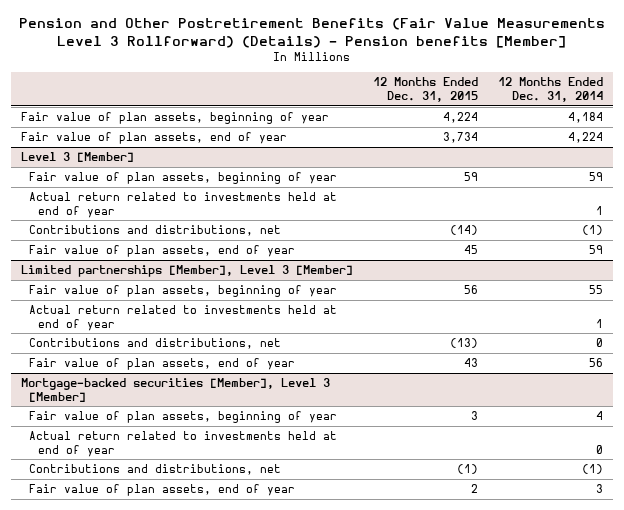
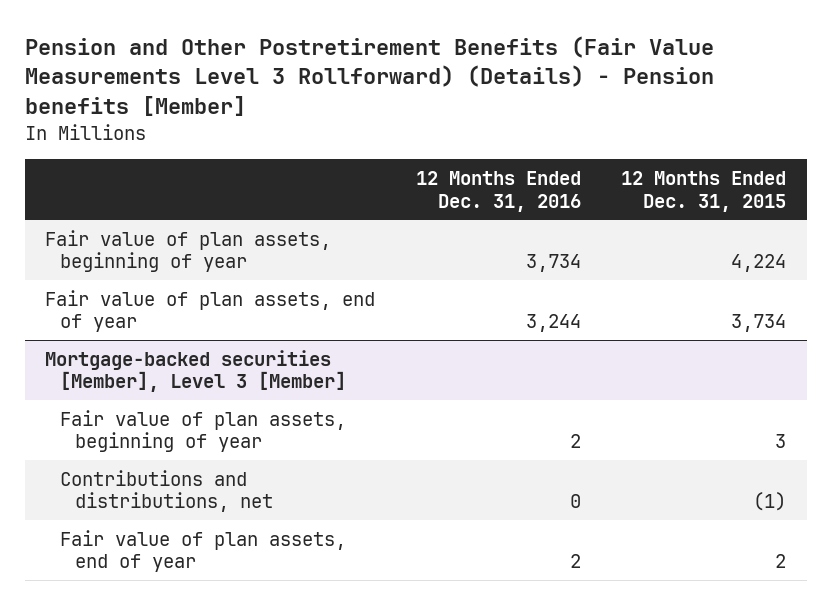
- | 12 Months Ended Dec. 31, 2015 | 12 Months Ended Dec. 31, 2014
+ | 12 Months Ended Dec. 31, 2016 | 12 Months Ended Dec. 31, 2015
- Level 3 [Member]
- Fair value of plan assets, beginning of year | 59 | 59
- Actual return related to investments held at end of year | | 1
- Contributions and distributions, net | (14) | (1)
- Fair value of plan assets, end of year | 45 | 59
- Limited partnerships [Member], Level 3 [Member]
- Fair value of plan assets, beginning of year | 56 | 55
- Actual return related to investments held at end of year | | 1
- Contributions and distributions, net | (13) | 0
- Fair value of plan assets, end of year | 43 | 56
@ Mortgage-backed securities [Member], Level 3 [Member]
- Actual return related to investments held at end of year | | 0

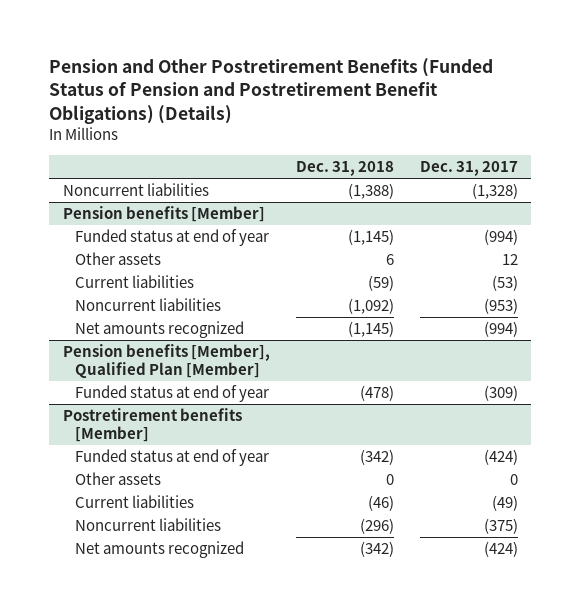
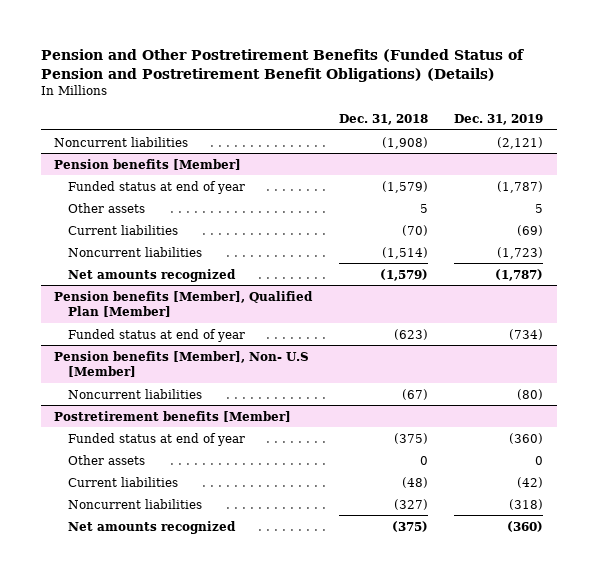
- | Dec. 31, 2018 | Dec. 31, 2017
+ | Dec. 31, 2018 | Dec. 31, 2019
- Noncurrent liabilities | (1,388) | (1,328)
+ Noncurrent liabilities | (1,908) | (2,121)
@ Pension benefits [Member]
- Funded status at end of year | (1,145) | (994)
- Other assets | 6 | 12
- Current liabilities | (59) | (53)
- Noncurrent liabilities | (1,092) | (953)
- Net amounts recognized | (1,145) | (994)
+ Funded status at end of year | (1,579) | (1,787)
+ Other assets | 5 | 5
+ Current liabilities | (70) | (69)
+ Noncurrent liabilities | (1,514) | (1,723)
+ Net amounts recognized | (1,579) | (1,787)
@ Pension benefits [Member], Qualified Plan [Member]
- Funded status at end of year | (478) | (309)
+ Funded status at end of year | (623) | (734)
+ Pension benefits [Member], Non- U.S [Member]
+ Noncurrent liabilities | (67) | (80)
@ Postretirement benefits [Member]
- Funded status at end of year | (342) | (424)
+ Funded status at end of year | (375) | (360)
- Current liabilities | (46) | (49)
- Noncurrent liabilities | (296) | (375)
- Net amounts recognized | (342) | (424)
+ Current liabilities | (48) | (42)
+ Noncurrent liabilities | (327) | (318)
+ Net amounts recognized | (375) | (360)

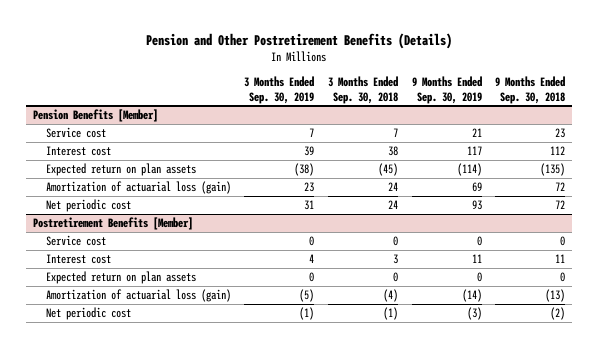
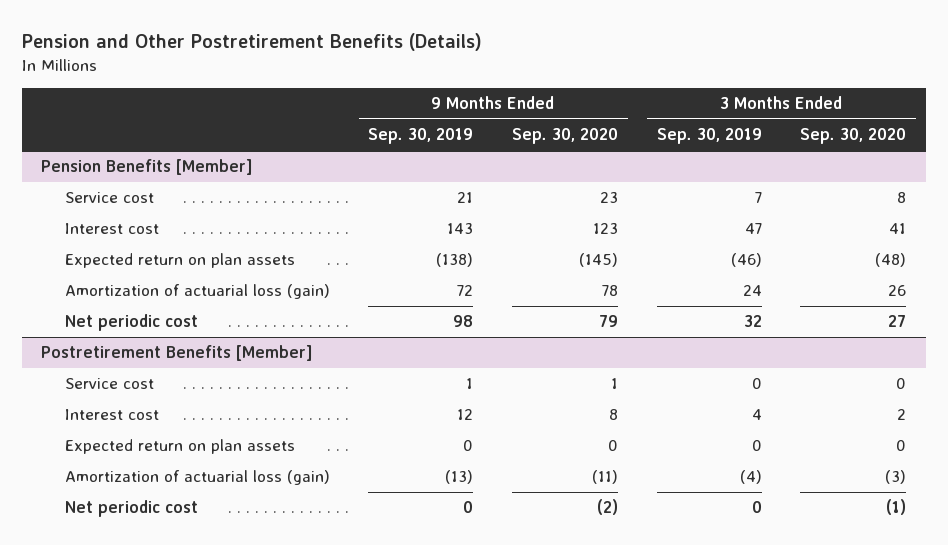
- | 3 Months Ended Sep. 30, 2019 | 3 Months Ended Sep. 30, 2018 | 9 Months Ended Sep. 30, 2019 | 9 Months Ended Sep. 30, 2018
+ | 9 Months Ended Sep. 30, 2019 | 9 Months Ended Sep. 30, 2020 | 3 Months Ended Sep. 30, 2019 | 3 Months Ended Sep. 30, 2020
@ Pension Benefits [Member]
- Interest cost | 39 | 38 | 117 | 112
- Expected return on plan assets | (38) | (45) | (114) | (135)
- Amortization of actuarial loss (gain) | 23 | 24 | 69 | 72
- Net periodic cost | 31 | 24 | 93 | 72
+ Interest cost | 143 | 123 | 47 | 41
+ Expected return on plan assets | (138) | (145) | (46) | (48)
+ Amortization of actuarial loss (gain) | 72 | 78 | 24 | 26
+ Net periodic cost | 98 | 79 | 32 | 27
@ Postretirement Benefits [Member]
- Service cost | 0 | 0 | 0 | 0
- Interest cost | 4 | 3 | 11 | 11
+ Service cost | 1 | 1 | 0 | 0
+ Interest cost | 12 | 8 | 4 | 2
- Amortization of actuarial loss (gain) | (5) | (4) | (14) | (13)
- Net periodic cost | (1) | (1) | (3) | (2)
+ Amortization of actuarial loss (gain) | (13) | (11) | (4) | (3)
+ Net periodic cost | 0 | (2) | 0 | (1)

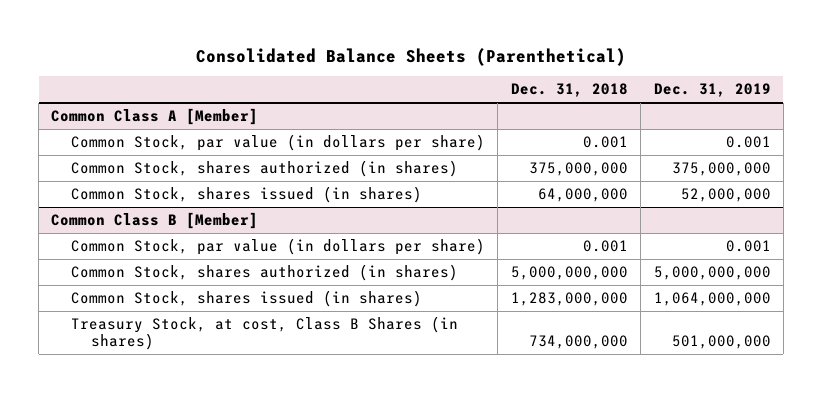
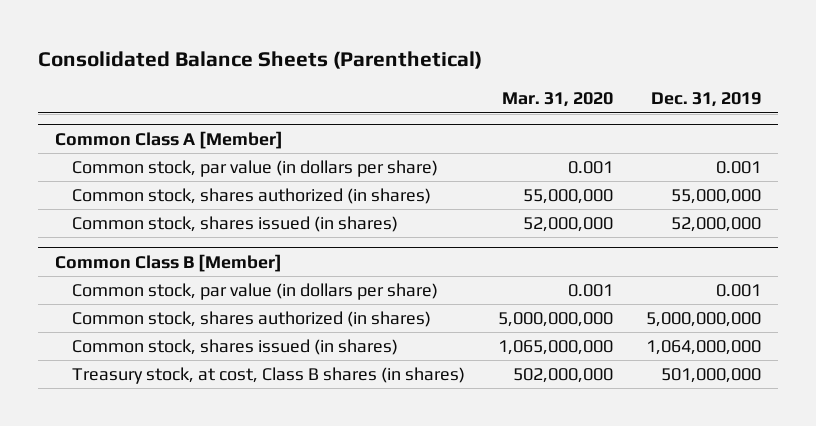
- | Dec. 31, 2018 | Dec. 31, 2019
+ | Mar. 31, 2020 | Dec. 31, 2019
@ Common Class A [Member]
- Common Stock, par value (in dollars per share) | 0.001 | 0.001
- Common Stock, shares authorized (in shares) | 375,000,000 | 375,000,000
- Common Stock, shares issued (in shares) | 64,000,000 | 52,000,000
+ Common stock, par value (in dollars per share) | 0.001 | 0.001
+ Common stock, shares authorized (in shares) | 55,000,000 | 55,000,000
+ Common stock, shares issued (in shares) | 52,000,000 | 52,000,000
@ Common Class B [Member]
- Common Stock, par value (in dollars per share) | 0.001 | 0.001
- Common Stock, shares authorized (in shares) | 5,000,000,000 | 5,000,000,000
- Common Stock, shares issued (in shares) | 1,283,000,000 | 1,064,000,000
- Treasury Stock, at cost, Class B Shares (in shares) | 734,000,000 | 501,000,000
+ Common stock, par value (in dollars per share) | 0.001 | 0.001
+ Common stock, shares authorized (in shares) | 5,000,000,000 | 5,000,000,000
+ Common stock, shares issued (in shares) | 1,065,000,000 | 1,064,000,000
+ Treasury stock, at cost, Class B shares (in shares) | 502,000,000 | 501,000,000

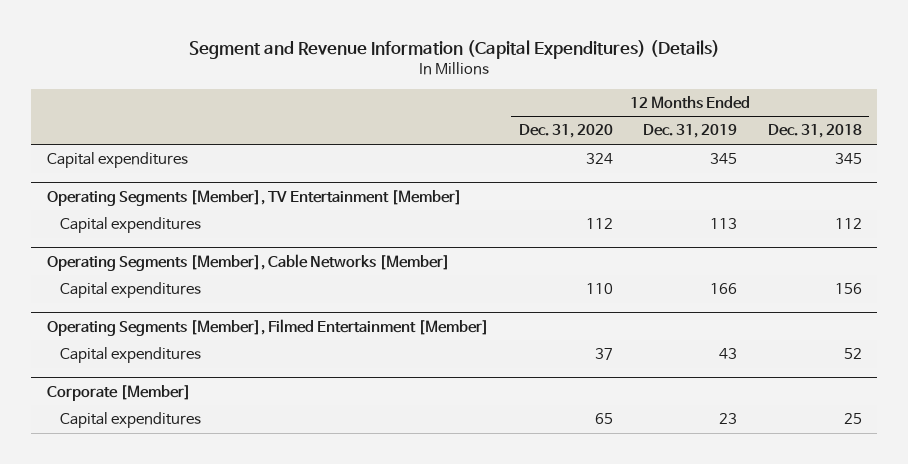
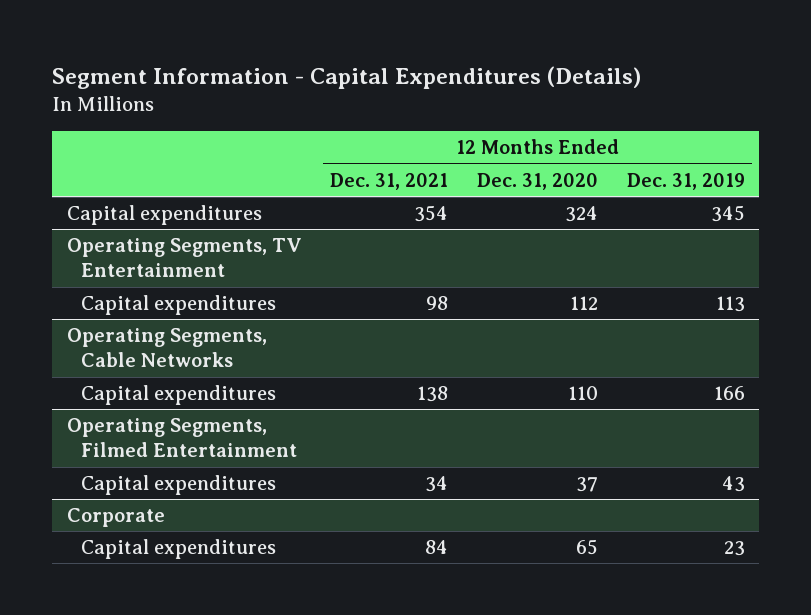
- Segment and Revenue Information (Capital Expenditures) (Details)
+ Segment Information - Capital Expenditures (Details)
- | 12 Months Ended Dec. 31, 2020 | 12 Months Ended Dec. 31, 2019 | 12 Months Ended Dec. 31, 2018
+ | 12 Months Ended Dec. 31, 2021 | 12 Months Ended Dec. 31, 2020 | 12 Months Ended Dec. 31, 2019
- Operating Segments [Member], TV Entertainment [Member]
+ Operating Segments, TV Entertainment
- Operating Segments [Member], Cable Networks [Member]
+ Operating Segments, Cable Networks
- Operating Segments [Member], Filmed Entertainment [Member]
+ Operating Segments, Filmed Entertainment
- Corporate [Member]
+ Corporate

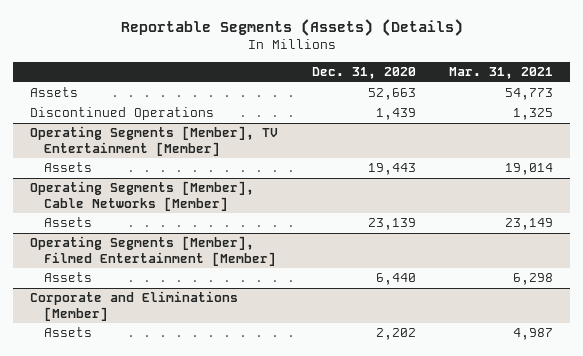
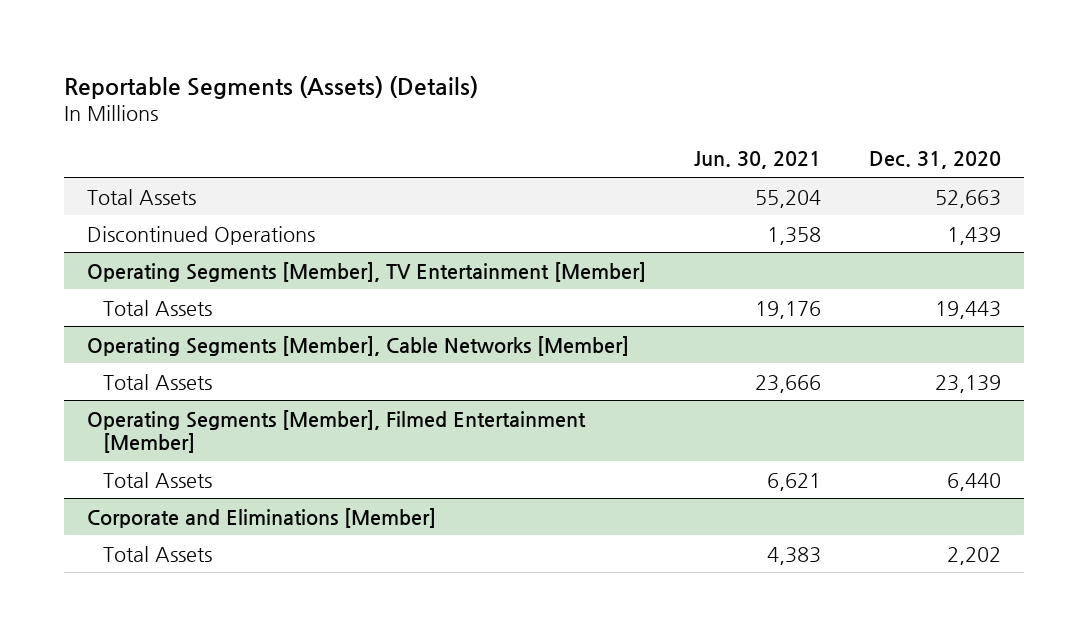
- | Dec. 31, 2020 | Mar. 31, 2021
+ | Jun. 30, 2021 | Dec. 31, 2020
- Assets | 52,663 | 54,773
+ Total Assets | 55,204 | 52,663
@ Operating Segments [Member], TV Entertainment [Member]
- Assets | 19,443 | 19,014
+ Total Assets | 19,176 | 19,443
@ Operating Segments [Member], Cable Networks [Member]
- Assets | 23,139 | 23,149
+ Total Assets | 23,666 | 23,139
@ Operating Segments [Member], Filmed Entertainment [Member]
- Assets | 6,440 | 6,298
+ Total Assets | 6,621 | 6,440
@ Corporate and Eliminations [Member]
- Assets | 2,202 | 4,987
+ Total Assets | 4,383 | 2,202

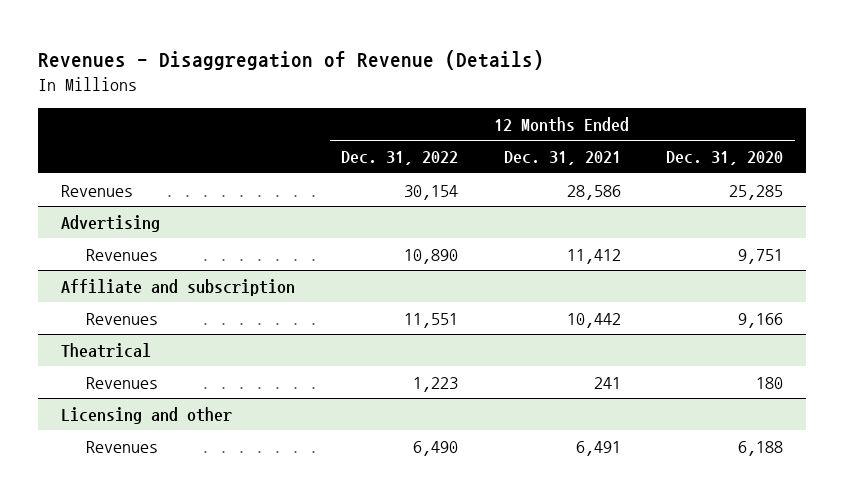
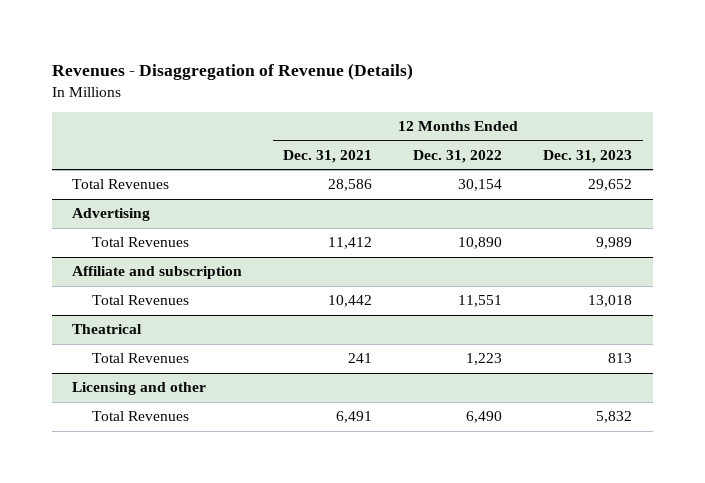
- | 12 Months Ended Dec. 31, 2022 | 12 Months Ended Dec. 31, 2021 | 12 Months Ended Dec. 31, 2020
+ | 12 Months Ended Dec. 31, 2021 | 12 Months Ended Dec. 31, 2022 | 12 Months Ended Dec. 31, 2023
- Revenues | 30,154 | 28,586 | 25,285
+ Total Revenues | 28,586 | 30,154 | 29,652
@ Advertising
- Revenues | 10,890 | 11,412 | 9,751
+ Total Revenues | 11,412 | 10,890 | 9,989
@ Affiliate and subscription
- Revenues | 11,551 | 10,442 | 9,166
+ Total Revenues | 10,442 | 11,551 | 13,018
@ Theatrical
- Revenues | 1,223 | 241 | 180
+ Total Revenues | 241 | 1,223 | 813
@ Licensing and other
- Revenues | 6,490 | 6,491 | 6,188
+ Total Revenues | 6,491 | 6,490 | 5,832

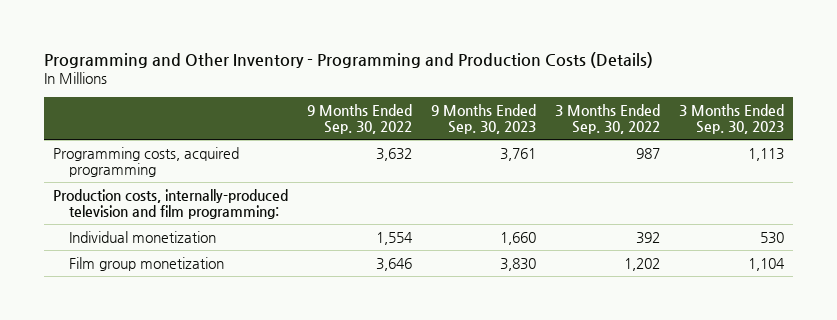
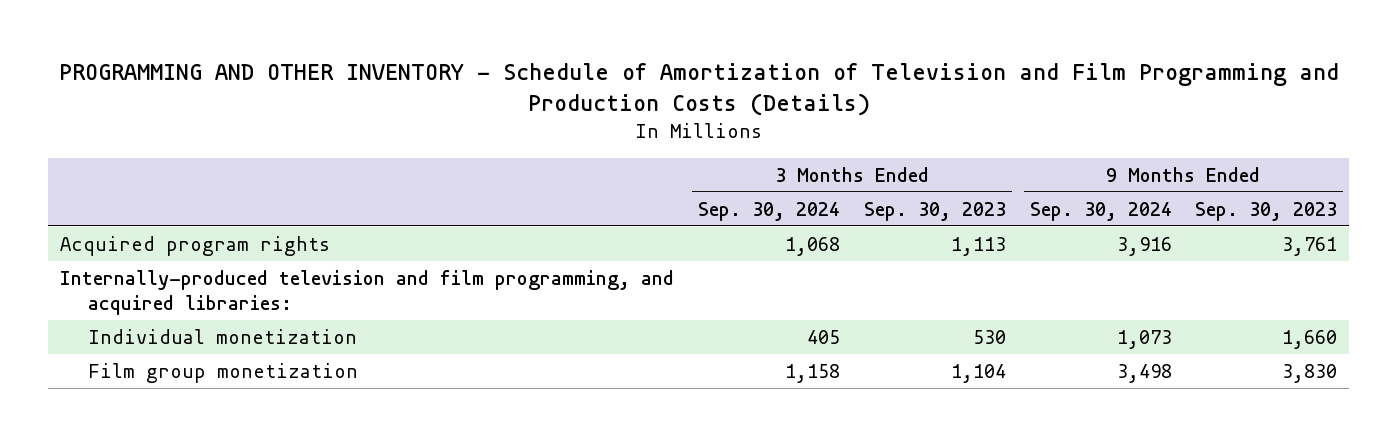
- Programming and Other Inventory - Programming and Production Costs (Details)
+ PROGRAMMING AND OTHER INVENTORY - Schedule of Amortization of Television and Film Programming and Production Costs (Details)
- | 9 Months Ended Sep. 30, 2022 | 9 Months Ended Sep. 30, 2023 | 3 Months Ended Sep. 30, 2022 | 3 Months Ended Sep. 30, 2023
+ | 3 Months Ended Sep. 30, 2024 | 3 Months Ended Sep. 30, 2023 | 9 Months Ended Sep. 30, 2024 | 9 Months Ended Sep. 30, 2023
- Programming costs, acquired programming | 3,632 | 3,761 | 987 | 1,113
- Production costs, internally-produced television and film programming:
+ Acquired program rights | 1,068 | 1,113 | 3,916 | 3,761
+ Internally-produced television and film programming, and acquired libraries:

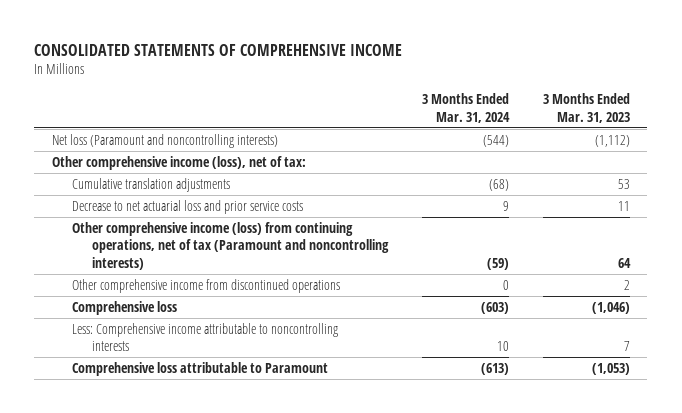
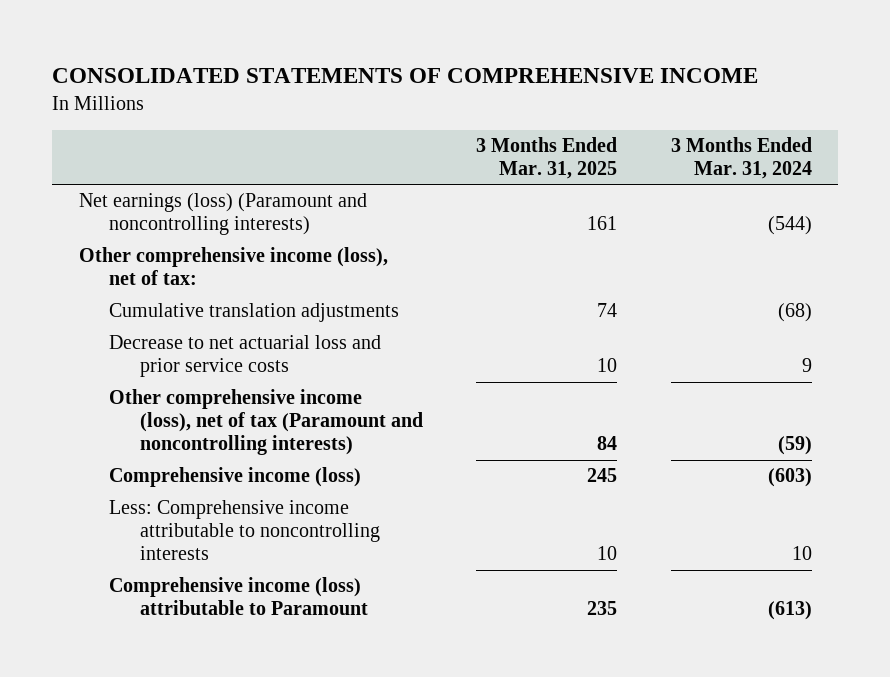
- | 3 Months Ended Mar. 31, 2024 | 3 Months Ended Mar. 31, 2023
+ | 3 Months Ended Mar. 31, 2025 | 3 Months Ended Mar. 31, 2024
- Net loss (Paramount and noncontrolling interests) | (544) | (1,112)
+ Net earnings (loss) (Paramount and noncontrolling interests) | 161 | (544)
- Other comprehensive income (loss) from continuing operations, net of tax (Paramount and noncontrolling interests) | (59) | 64
- Other comprehensive income from discontinued operations | 0 | 2
- Comprehensive loss | (603) | (1,046)
+ Other comprehensive income (loss), net of tax (Paramount and noncontrolling interests) | 84 | (59)
+ Comprehensive income (loss) | 245 | (603)
- Comprehensive loss attributable to Paramount | (613) | (1,053)
+ Comprehensive income (loss) attributable to Paramount | 235 | (613)

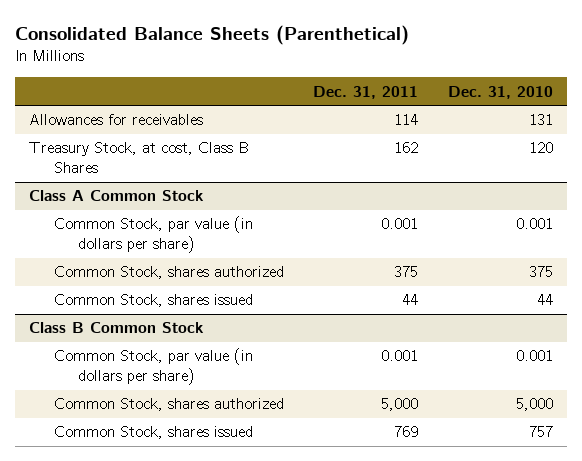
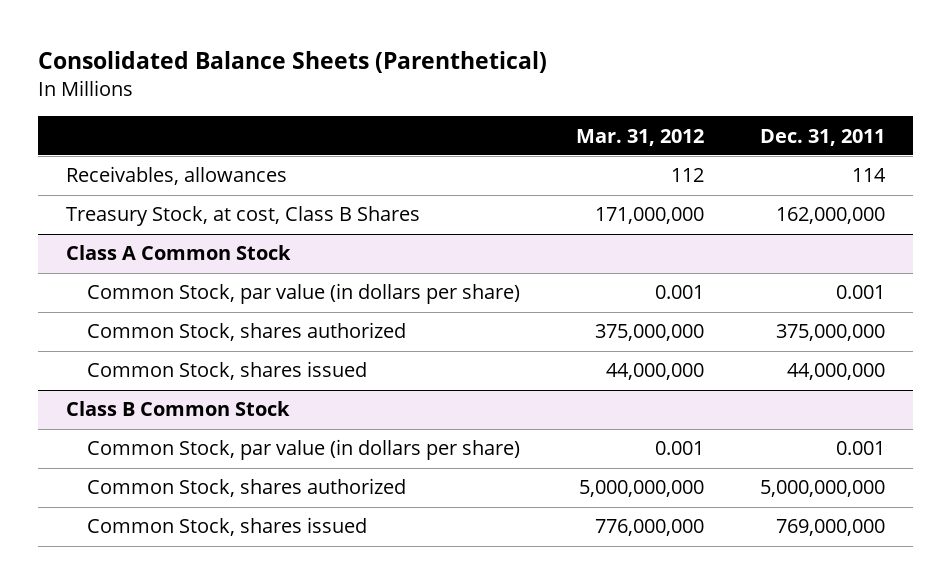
- | Dec. 31, 2011 | Dec. 31, 2010
+ | Mar. 31, 2012 | Dec. 31, 2011
- Allowances for receivables | 114 | 131
- Treasury Stock, at cost, Class B Shares | 162 | 120
+ Receivables, allowances | 112 | 114
+ Treasury Stock, at cost, Class B Shares | 171,000,000 | 162,000,000
@ Class A Common Stock
- Common Stock, shares authorized | 375 | 375
- Common Stock, shares issued | 44 | 44
+ Common Stock, shares authorized | 375,000,000 | 375,000,000
+ Common Stock, shares issued | 44,000,000 | 44,000,000
@ Class B Common Stock
- Common Stock, shares authorized | 5,000 | 5,000
- Common Stock, shares issued | 769 | 757
+ Common Stock, shares authorized | 5,000,000,000 | 5,000,000,000
+ Common Stock, shares issued | 776,000,000 | 769,000,000

